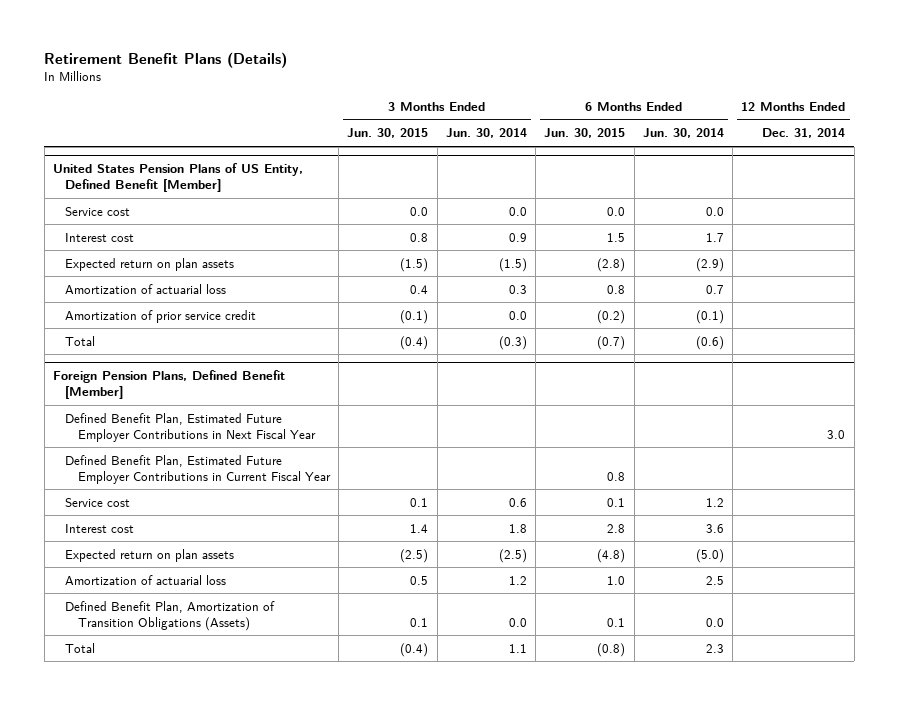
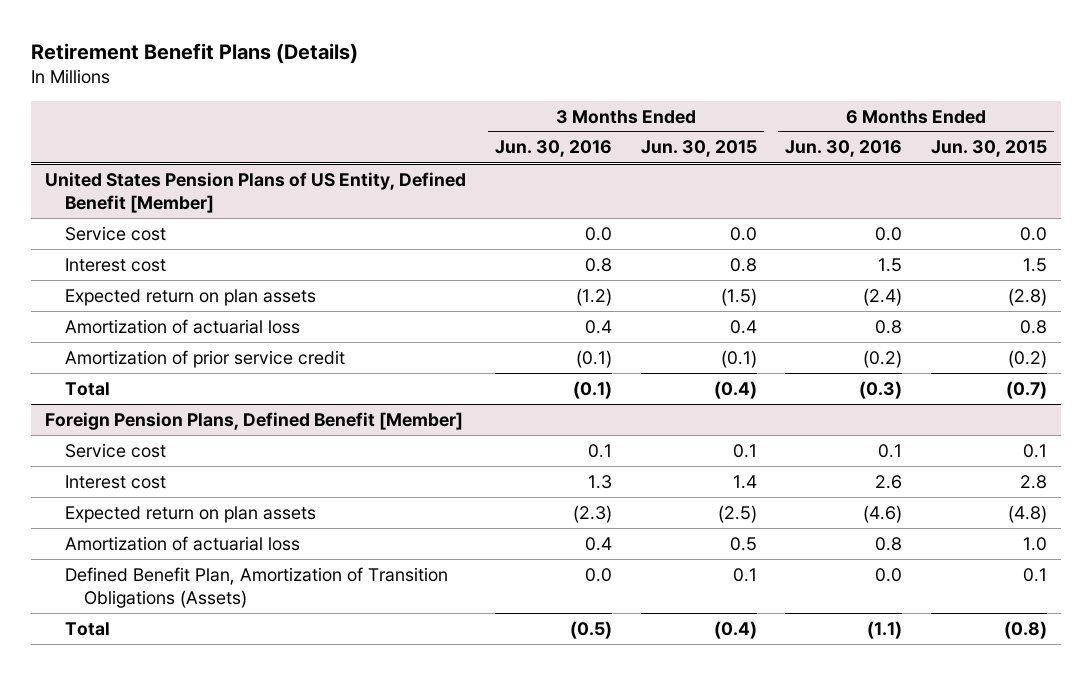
- | 3 Months Ended Jun. 30, 2015 | 3 Months Ended Jun. 30, 2014 | 6 Months Ended Jun. 30, 2015 | 6 Months Ended Jun. 30, 2014 | 12 Months Ended Dec. 31, 2014
+ | 3 Months Ended Jun. 30, 2016 | 3 Months Ended Jun. 30, 2015 | 6 Months Ended Jun. 30, 2016 | 6 Months Ended Jun. 30, 2015
@ Foreign Pension Plans, Defined Benefit [Member]
- Defined Benefit Plan, Estimated Future Employer Contributions in Next Fiscal Year | | | | | 3.0
- Defined Benefit Plan, Estimated Future Employer Contributions in Current Fiscal Year | | | 0.8 | |

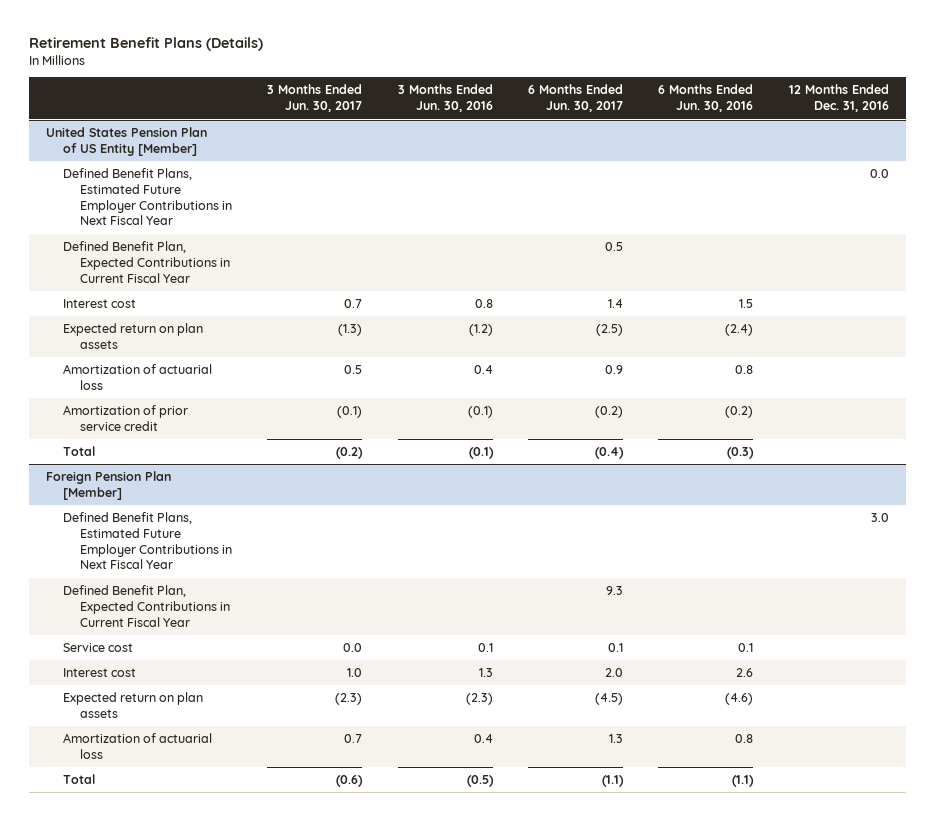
- | 3 Months Ended Jun. 30, 2016 | 3 Months Ended Jun. 30, 2015 | 6 Months Ended Jun. 30, 2016 | 6 Months Ended Jun. 30, 2015
+ | 3 Months Ended Jun. 30, 2017 | 3 Months Ended Jun. 30, 2016 | 6 Months Ended Jun. 30, 2017 | 6 Months Ended Jun. 30, 2016 | 12 Months Ended Dec. 31, 2016
- United States Pension Plans of US Entity, Defined Benefit [Member]
- Service cost | 0.0 | 0.0 | 0.0 | 0.0
+ United States Pension Plan of US Entity [Member]
+ Defined Benefit Plans, Estimated Future Employer Contributions in Next Fiscal Year | | | | | 0.0
+ Defined Benefit Plan, Expected Contributions in Current Fiscal Year | | | 0.5 | |
- Foreign Pension Plans, Defined Benefit [Member]
+ Foreign Pension Plan [Member]
+ Defined Benefit Plans, Estimated Future Employer Contributions in Next Fiscal Year | | | | | 3.0
+ Defined Benefit Plan, Expected Contributions in Current Fiscal Year | | | 9.3 | |
- Defined Benefit Plan, Amortization of Transition Obligations (Assets) | 0.0 | 0.1 | 0.0 | 0.1

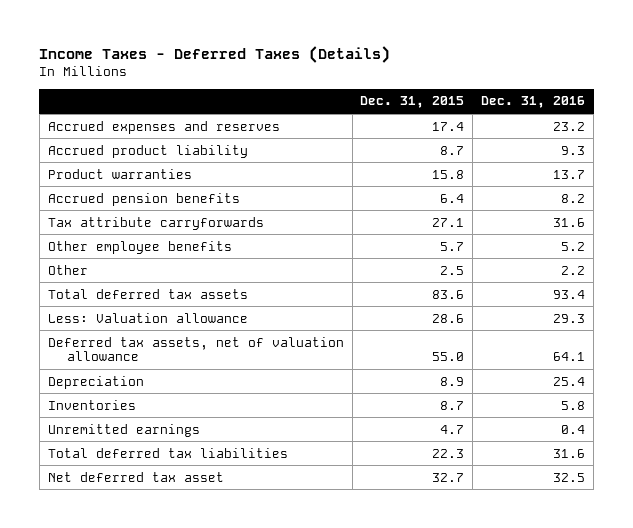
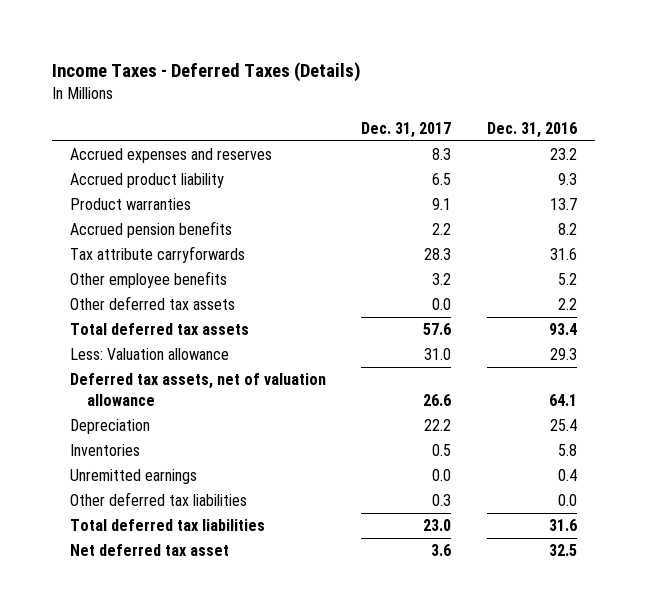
- | Dec. 31, 2015 | Dec. 31, 2016
+ | Dec. 31, 2017 | Dec. 31, 2016
- Other | 2.5 | 2.2
+ Other deferred tax assets | 0.0 | 2.2
+ Other deferred tax liabilities | 0.3 | 0.0

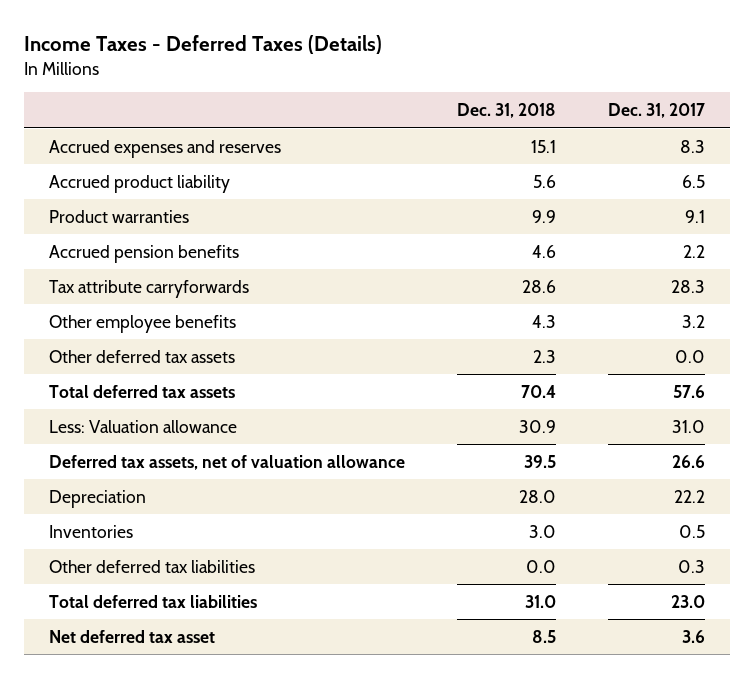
- | Dec. 31, 2017 | Dec. 31, 2016
+ | Dec. 31, 2018 | Dec. 31, 2017
- Unremitted earnings | 0.0 | 0.4

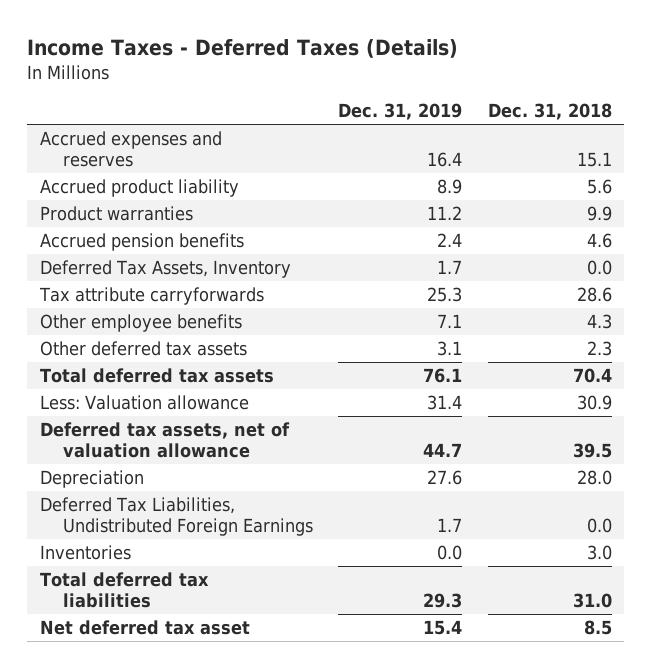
- | Dec. 31, 2018 | Dec. 31, 2017
+ | Dec. 31, 2019 | Dec. 31, 2018
+ Deferred Tax Assets, Inventory | 1.7 | 0.0
+ Deferred Tax Liabilities, Undistributed Foreign Earnings | 1.7 | 0.0
- Other deferred tax liabilities | 0.0 | 0.3

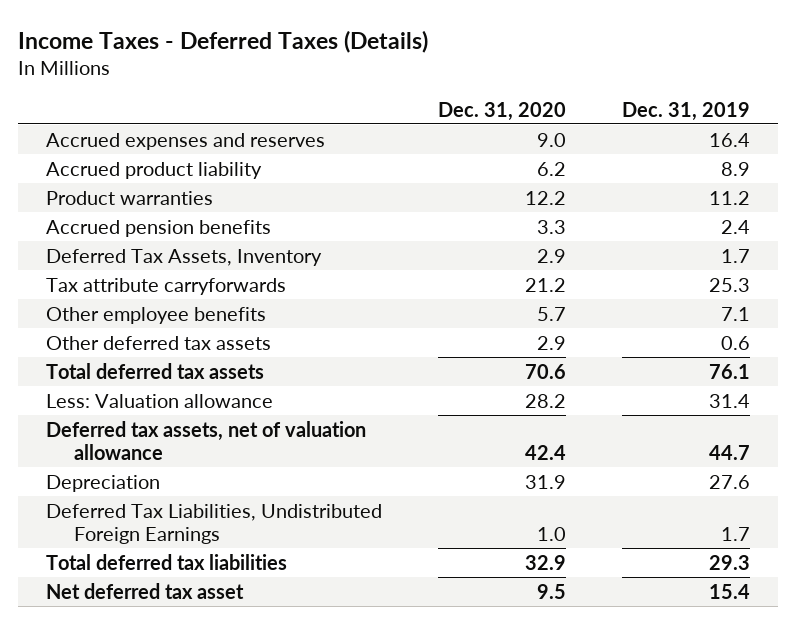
- | Dec. 31, 2019 | Dec. 31, 2018
+ | Dec. 31, 2020 | Dec. 31, 2019
- Other deferred tax assets | 3.1 | 2.3
+ Other deferred tax assets | 2.9 | 0.6
- Inventories | 0.0 | 3.0

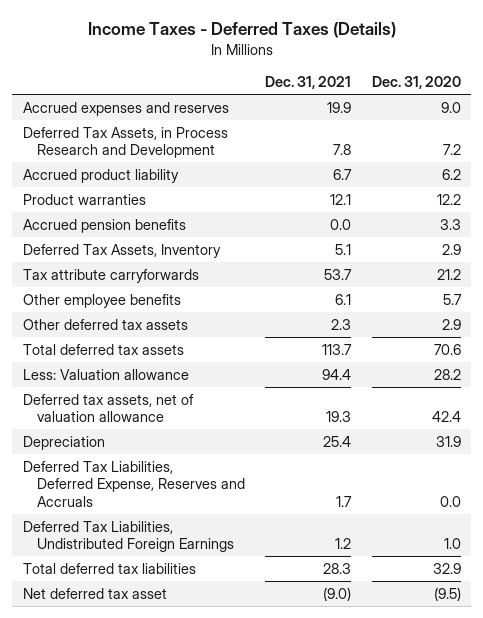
- | Dec. 31, 2020 | Dec. 31, 2019
+ | Dec. 31, 2021 | Dec. 31, 2020
+ Deferred Tax Assets, in Process Research and Development | 7.8 | 7.2
+ Deferred Tax Liabilities, Deferred Expense, Reserves and Accruals | 1.7 | 0.0
- Net deferred tax asset | 9.5 | 15.4
+ Net deferred tax asset | (9.0) | (9.5)

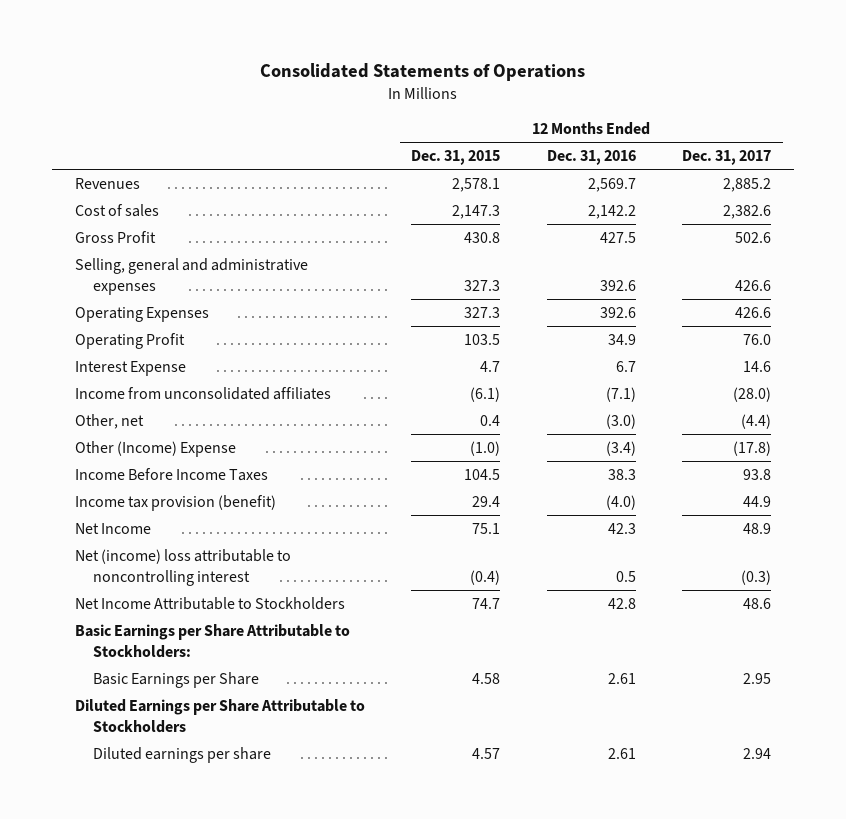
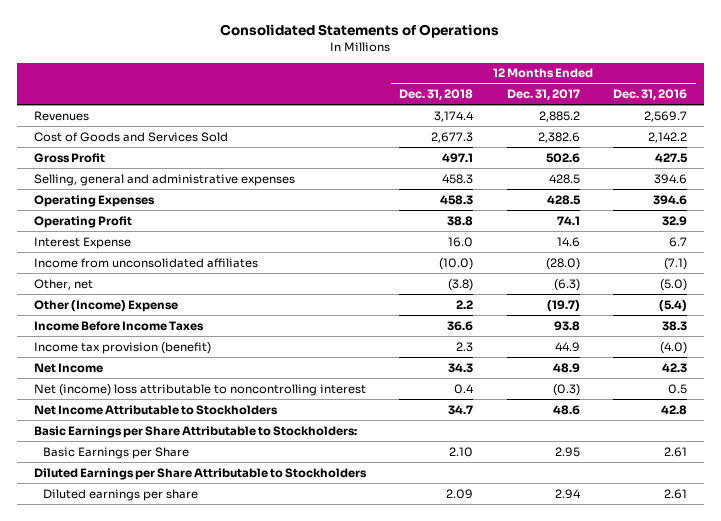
- | 12 Months Ended Dec. 31, 2015 | 12 Months Ended Dec. 31, 2016 | 12 Months Ended Dec. 31, 2017
+ | 12 Months Ended Dec. 31, 2018 | 12 Months Ended Dec. 31, 2017 | 12 Months Ended Dec. 31, 2016
- Cost of sales | 2,147.3 | 2,142.2 | 2,382.6
+ Cost of Goods and Services Sold | 2,677.3 | 2,382.6 | 2,142.2
- Selling, general and administrative expenses | 327.3 | 392.6 | 426.6
- Operating Expenses | 327.3 | 392.6 | 426.6
- Operating Profit | 103.5 | 34.9 | 76.0
+ Selling, general and administrative expenses | 458.3 | 428.5 | 394.6
+ Operating Expenses | 458.3 | 428.5 | 394.6
+ Operating Profit | 38.8 | 74.1 | 32.9
- Other, net | 0.4 | (3.0) | (4.4)
- Other (Income) Expense | (1.0) | (3.4) | (17.8)
+ Other, net | (3.8) | (6.3) | (5.0)
+ Other (Income) Expense | 2.2 | (19.7) | (5.4)

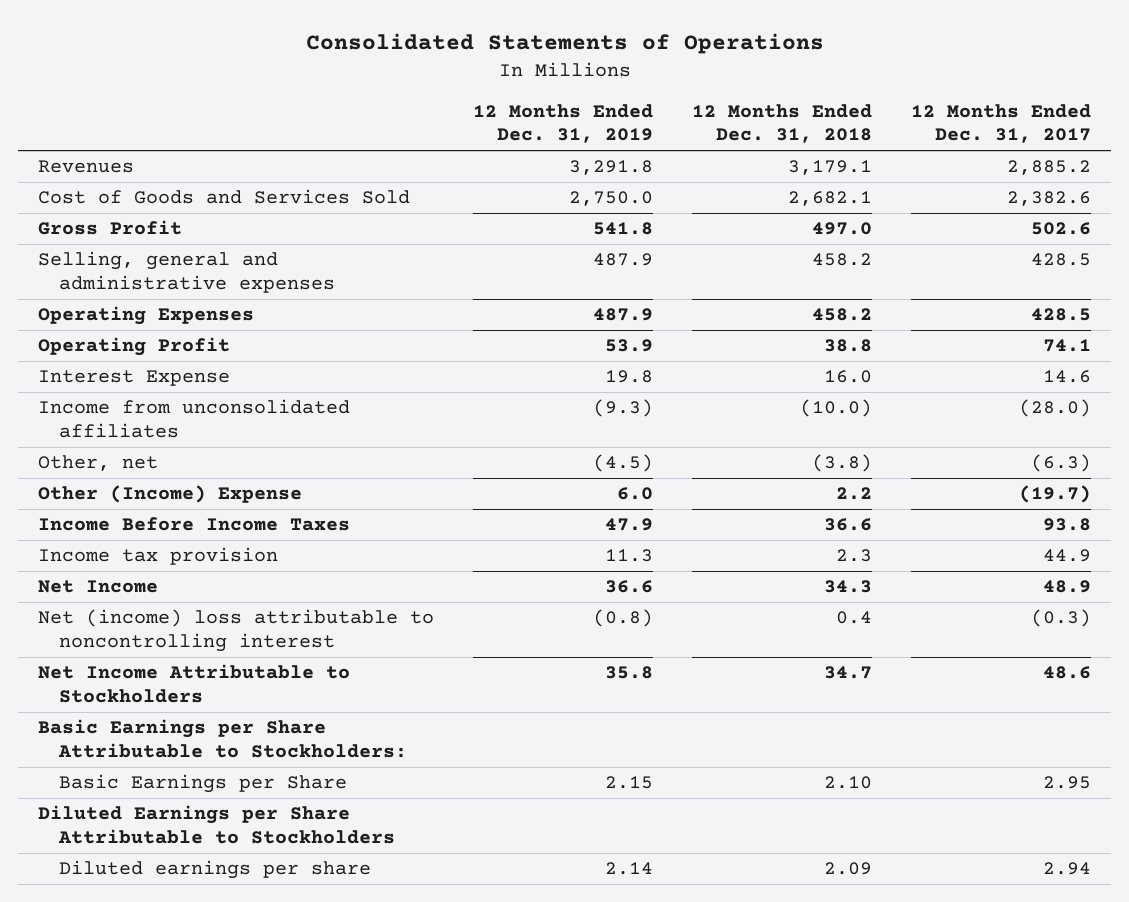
- | 12 Months Ended Dec. 31, 2018 | 12 Months Ended Dec. 31, 2017 | 12 Months Ended Dec. 31, 2016
+ | 12 Months Ended Dec. 31, 2019 | 12 Months Ended Dec. 31, 2018 | 12 Months Ended Dec. 31, 2017
- Revenues | 3,174.4 | 2,885.2 | 2,569.7
- Cost of Goods and Services Sold | 2,677.3 | 2,382.6 | 2,142.2
- Gross Profit | 497.1 | 502.6 | 427.5
- Selling, general and administrative expenses | 458.3 | 428.5 | 394.6
- Operating Expenses | 458.3 | 428.5 | 394.6
+ Revenues | 3,291.8 | 3,179.1 | 2,885.2
+ Cost of Goods and Services Sold | 2,750.0 | 2,682.1 | 2,382.6
+ Gross Profit | 541.8 | 497.0 | 502.6
+ Selling, general and administrative expenses | 487.9 | 458.2 | 428.5
+ Operating Expenses | 487.9 | 458.2 | 428.5
- Income tax provision (benefit) | 2.3 | 44.9 | (4.0)
+ Income tax provision | 11.3 | 2.3 | 44.9

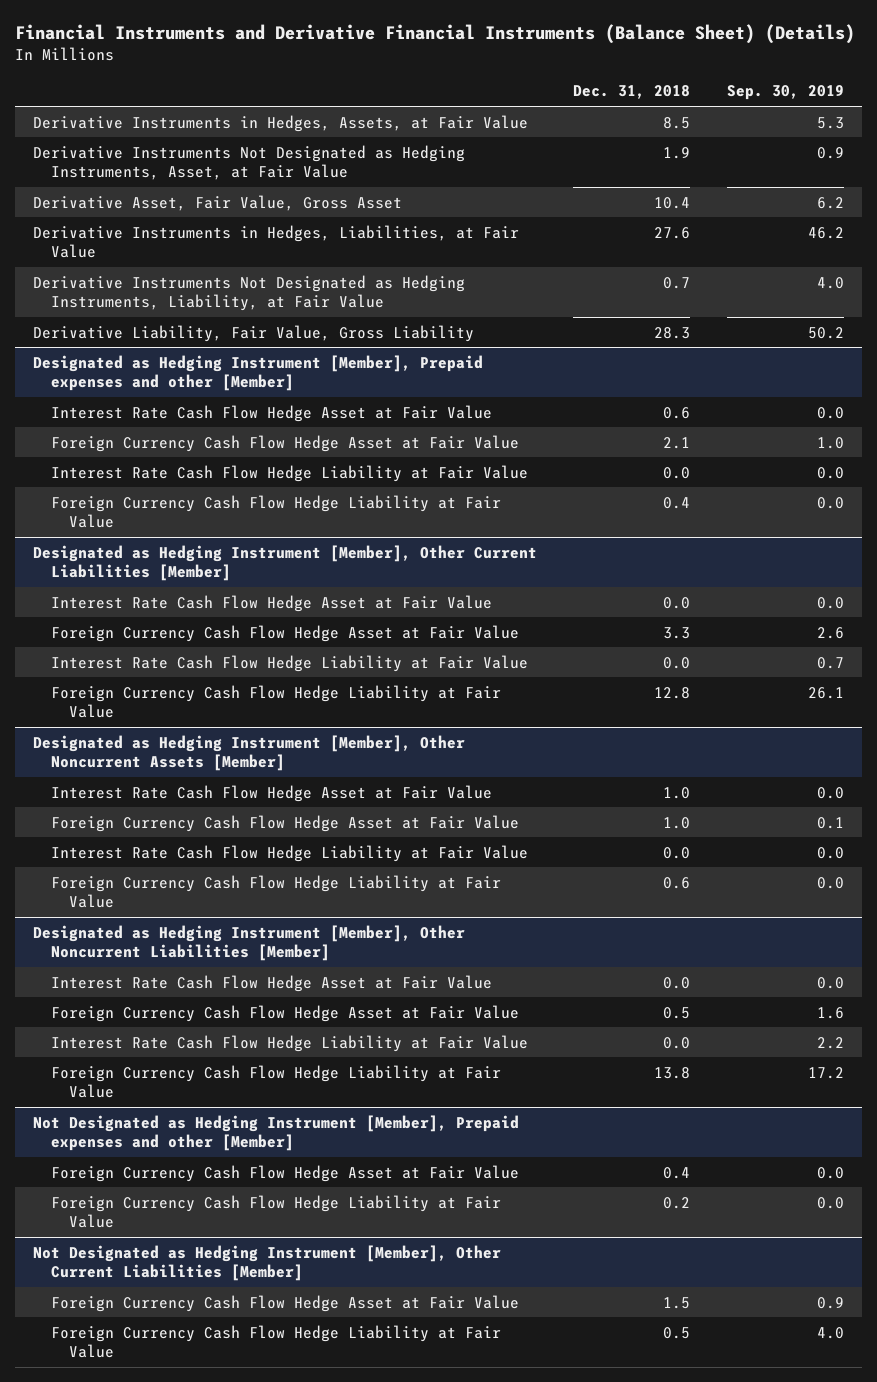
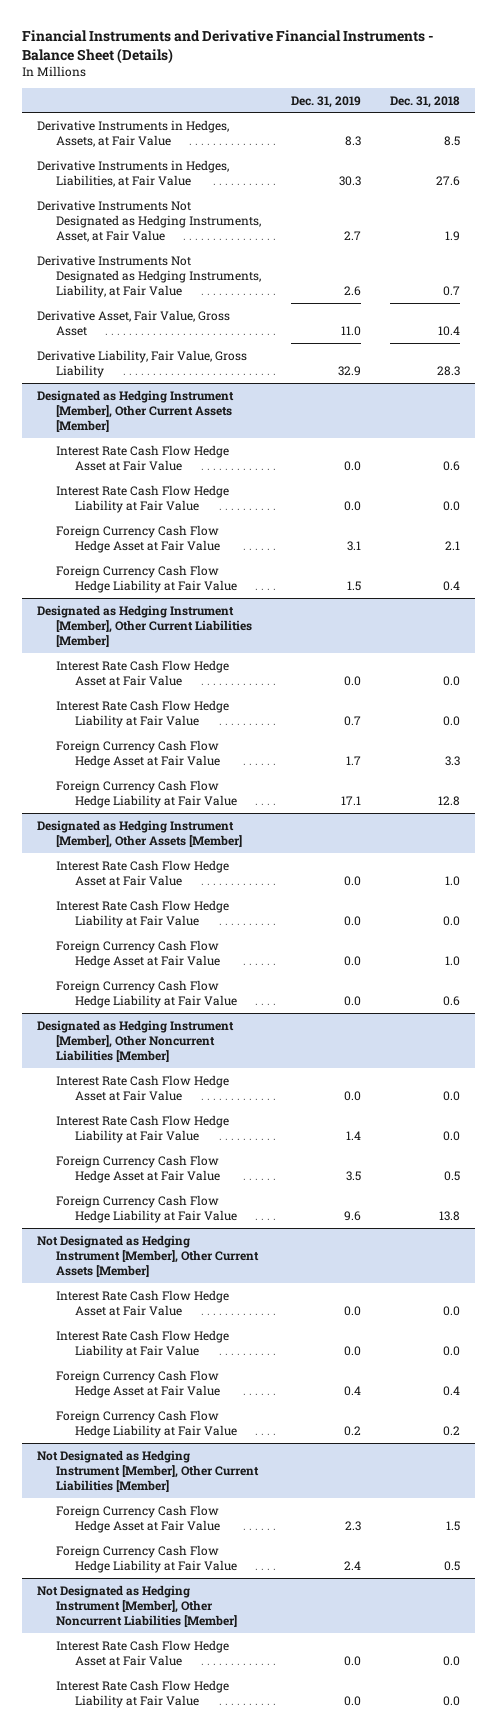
- Financial Instruments and Derivative Financial Instruments (Balance Sheet) (Details)
+ Financial Instruments and Derivative Financial Instruments - Balance Sheet (Details)
- | Dec. 31, 2018 | Sep. 30, 2019
+ | Dec. 31, 2019 | Dec. 31, 2018
moved down: Derivative Instruments Not Designated as Hedging Instruments, Asset, at Fair Value | 2.7 | 1.9
moved down: Derivative Asset, Fair Value, Gross Asset | 11.0 | 10.4
- Designated as Hedging Instrument [Member], Prepaid expenses and other [Member]
+ Designated as Hedging Instrument [Member], Other Current Assets [Member]
- Foreign Currency Cash Flow Hedge Asset at Fair Value | 2.1 | 1.0
+ Foreign Currency Cash Flow Hedge Asset at Fair Value | 3.1 | 2.1
@ Designated as Hedging Instrument [Member], Other Current Liabilities [Member]
moved down: Foreign Currency Cash Flow Hedge Asset at Fair Value | 1.7 | 3.3
- Designated as Hedging Instrument [Member], Other Noncurrent Assets [Member]
+ Designated as Hedging Instrument [Member], Other Assets [Member]
- Foreign Currency Cash Flow Hedge Asset at Fair Value | 1.0 | 0.1
+ Foreign Currency Cash Flow Hedge Asset at Fair Value | 0.0 | 1.0
@ Designated as Hedging Instrument [Member], Other Noncurrent Liabilities [Member]
moved down: Foreign Currency Cash Flow Hedge Asset at Fair Value | 3.5 | 0.5
- Not Designated as Hedging Instrument [Member], Prepaid expenses and other [Member]
+ Not Designated as Hedging Instrument [Member], Other Current Assets [Member]
+ Interest Rate Cash Flow Hedge Asset at Fair Value | 0.0 | 0.0
+ Interest Rate Cash Flow Hedge Liability at Fair Value | 0.0 | 0.0
+ Not Designated as Hedging Instrument [Member], Other Noncurrent Liabilities [Member]
+ Interest Rate Cash Flow Hedge Asset at Fair Value | 0.0 | 0.0
+ Interest Rate Cash Flow Hedge Liability at Fair Value | 0.0 | 0.0

